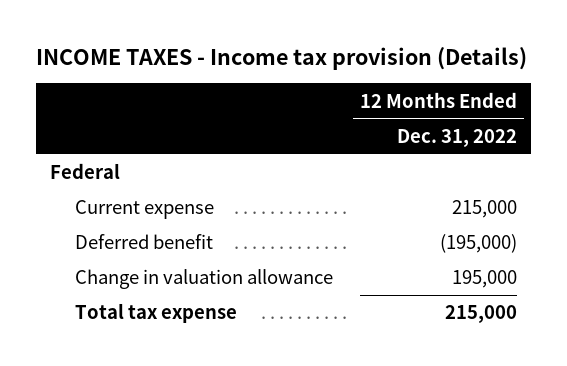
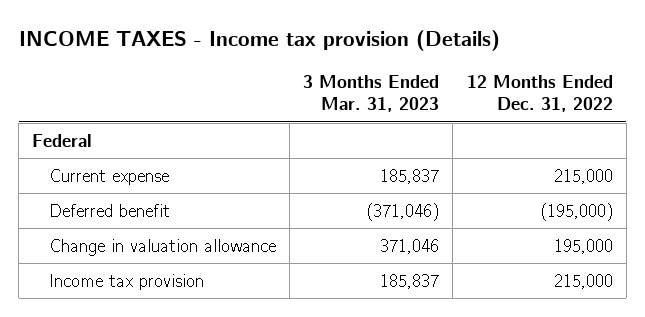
- | 12 Months Ended Dec. 31, 2022
+ | 3 Months Ended Mar. 31, 2023 | 12 Months Ended Dec. 31, 2022
- Total tax expense | 215,000
+ Income tax provision | 185,837 | 215,000

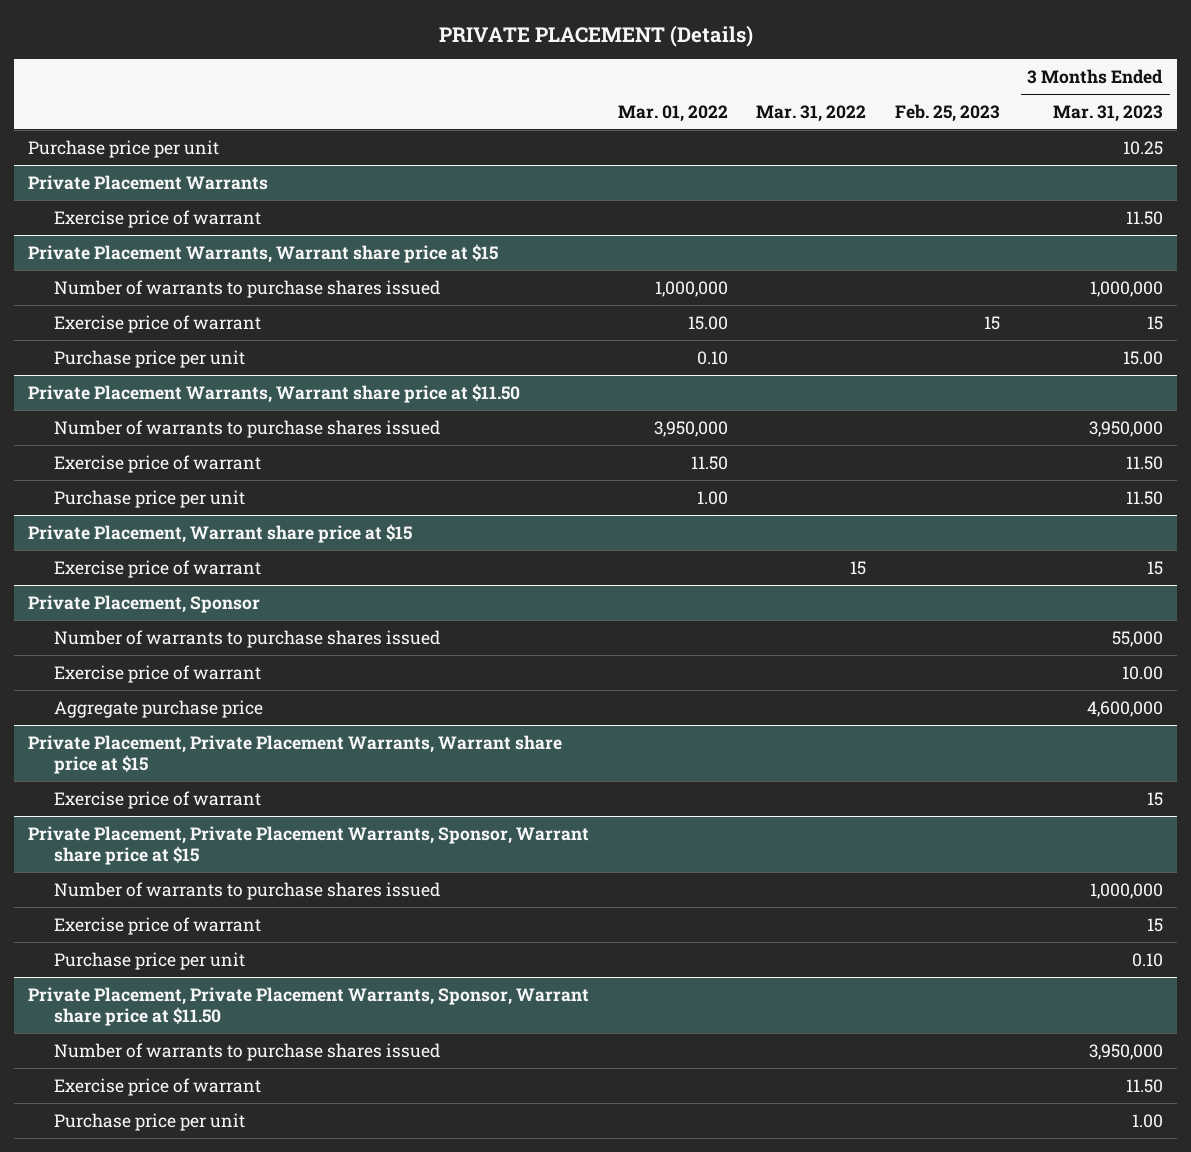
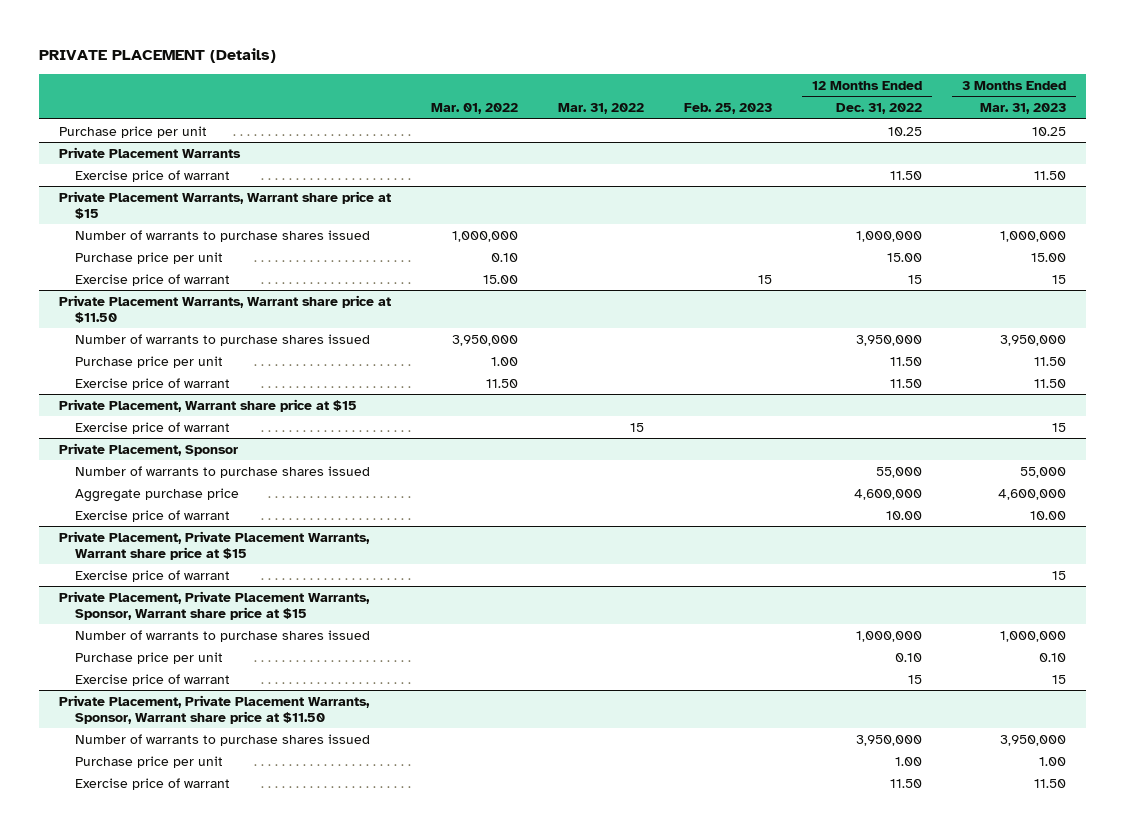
- | Mar. 01, 2022 | Mar. 31, 2022 | Feb. 25, 2023 | 3 Months Ended Mar. 31, 2023
+ | Mar. 01, 2022 | Mar. 31, 2022 | Feb. 25, 2023 | 12 Months Ended Dec. 31, 2022 | 3 Months Ended Mar. 31, 2023
@ Private Placement Warrants, Warrant share price at $15
moved down: Exercise price of warrant | 15.00 | | 15 | 15 | 15
@ Private Placement Warrants, Warrant share price at $11.50
moved down: Exercise price of warrant | 11.50 | | | 11.50 | 11.50
@ Private Placement, Sponsor
moved down: Exercise price of warrant | | | | 10.00 | 10.00
@ Private Placement, Private Placement Warrants, Sponsor, Warrant share price at $15
moved down: Exercise price of warrant | | | | 15 | 15
@ Private Placement, Private Placement Warrants, Sponsor, Warrant share price at $11.50
moved down: Exercise price of warrant | | | | 11.50 | 11.50

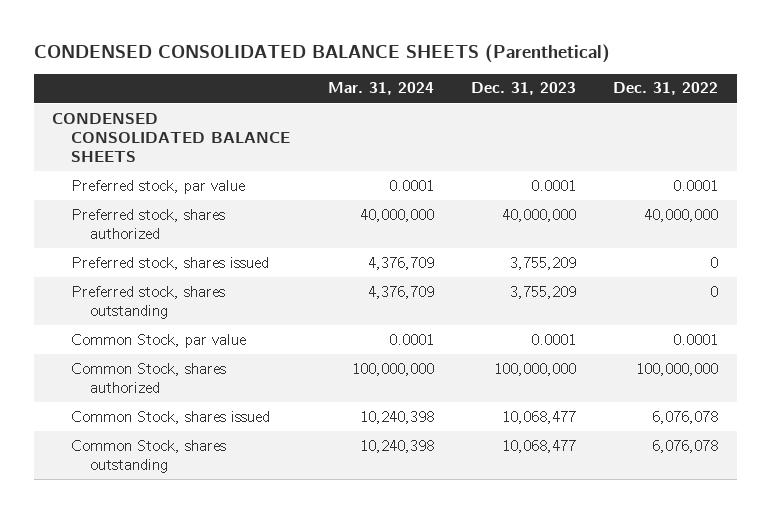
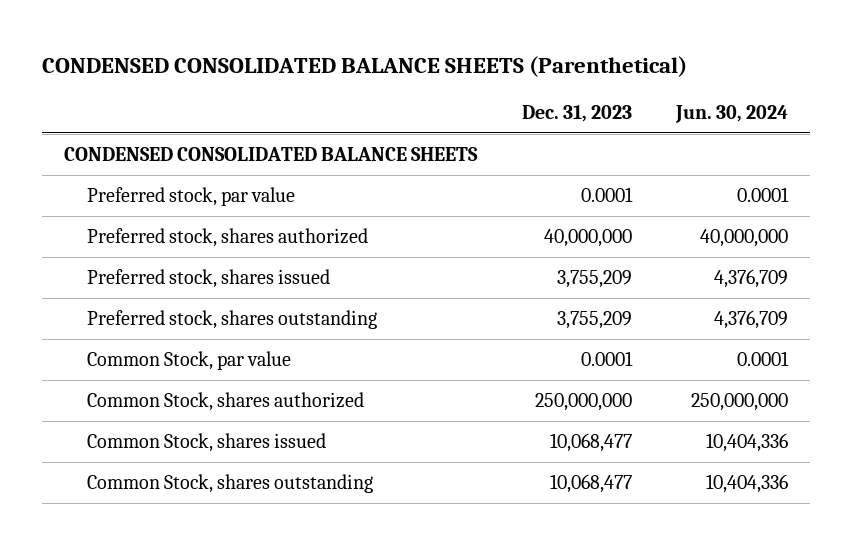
- | Mar. 31, 2024 | Dec. 31, 2023 | Dec. 31, 2022
+ | Dec. 31, 2023 | Jun. 30, 2024
- Common Stock, shares authorized | 100,000,000 | 100,000,000 | 100,000,000
+ Common Stock, shares authorized | 250,000,000 | 250,000,000

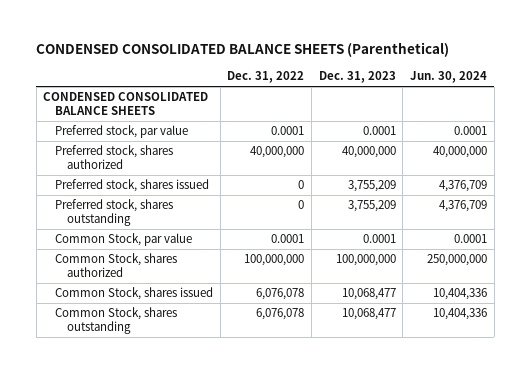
- | Dec. 31, 2023 | Jun. 30, 2024
+ | Dec. 31, 2022 | Dec. 31, 2023 | Jun. 30, 2024
- Common Stock, shares authorized | 250,000,000 | 250,000,000
+ Common Stock, shares authorized | 100,000,000 | 100,000,000 | 250,000,000

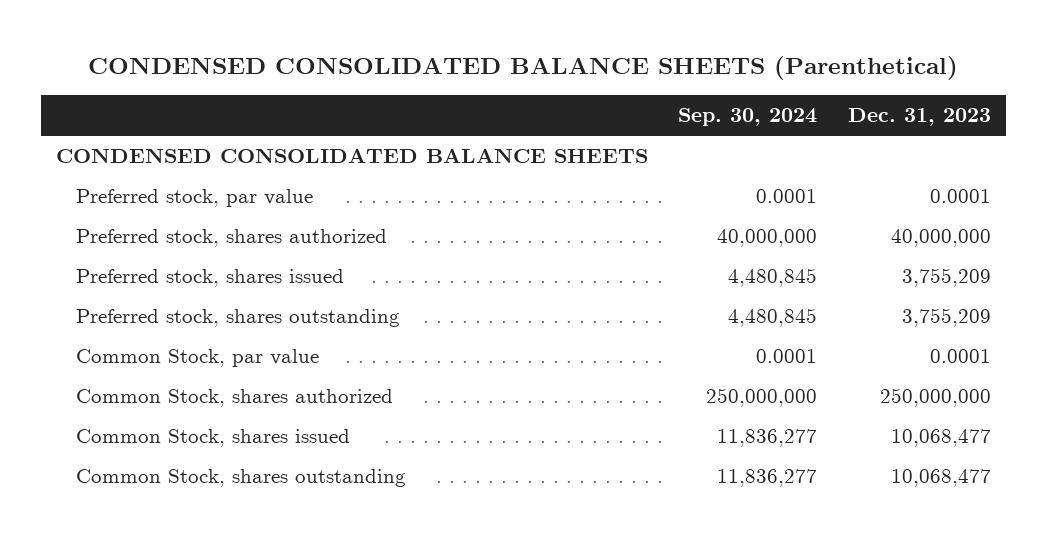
- | Dec. 31, 2022 | Dec. 31, 2023 | Jun. 30, 2024
+ | Sep. 30, 2024 | Dec. 31, 2023
- Common Stock, shares authorized | 100,000,000 | 100,000,000 | 250,000,000
+ Common Stock, shares authorized | 250,000,000 | 250,000,000

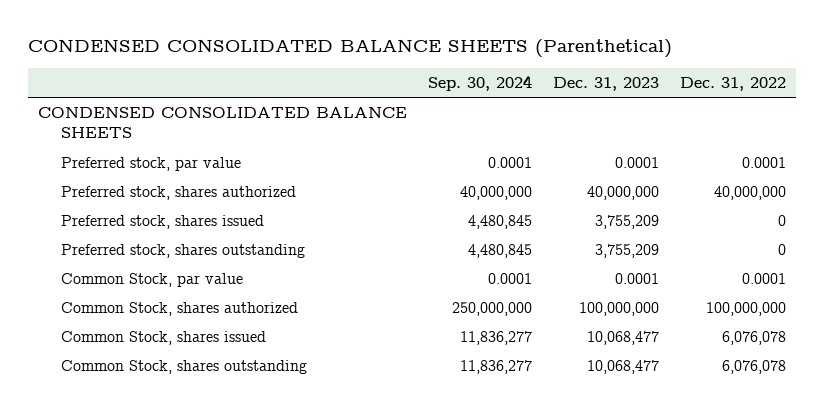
- | Sep. 30, 2024 | Dec. 31, 2023
+ | Sep. 30, 2024 | Dec. 31, 2023 | Dec. 31, 2022
- Common Stock, shares authorized | 250,000,000 | 250,000,000
+ Common Stock, shares authorized | 250,000,000 | 100,000,000 | 100,000,000

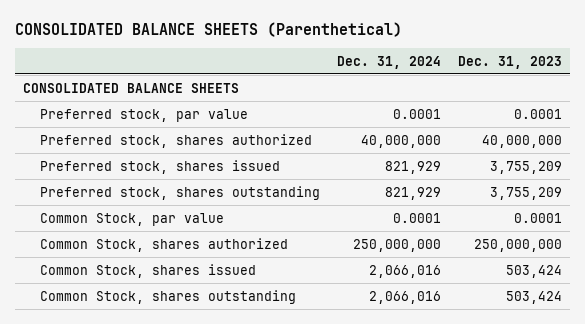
- CONDENSED CONSOLIDATED BALANCE SHEETS (Parenthetical)
+ CONSOLIDATED BALANCE SHEETS (Parenthetical)
- | Sep. 30, 2024 | Dec. 31, 2023 | Dec. 31, 2022
+ | Dec. 31, 2024 | Dec. 31, 2023
- CONDENSED CONSOLIDATED BALANCE SHEETS
+ CONSOLIDATED BALANCE SHEETS
- Common Stock, shares authorized | 250,000,000 | 100,000,000 | 100,000,000
- Common Stock, shares issued | 11,836,277 | 10,068,477 | 6,076,078
- Common Stock, shares outstanding | 11,836,277 | 10,068,477 | 6,076,078
+ Common Stock, shares authorized | 250,000,000 | 250,000,000
+ Common Stock, shares issued | 2,066,016 | 503,424
+ Common Stock, shares outstanding | 2,066,016 | 503,424

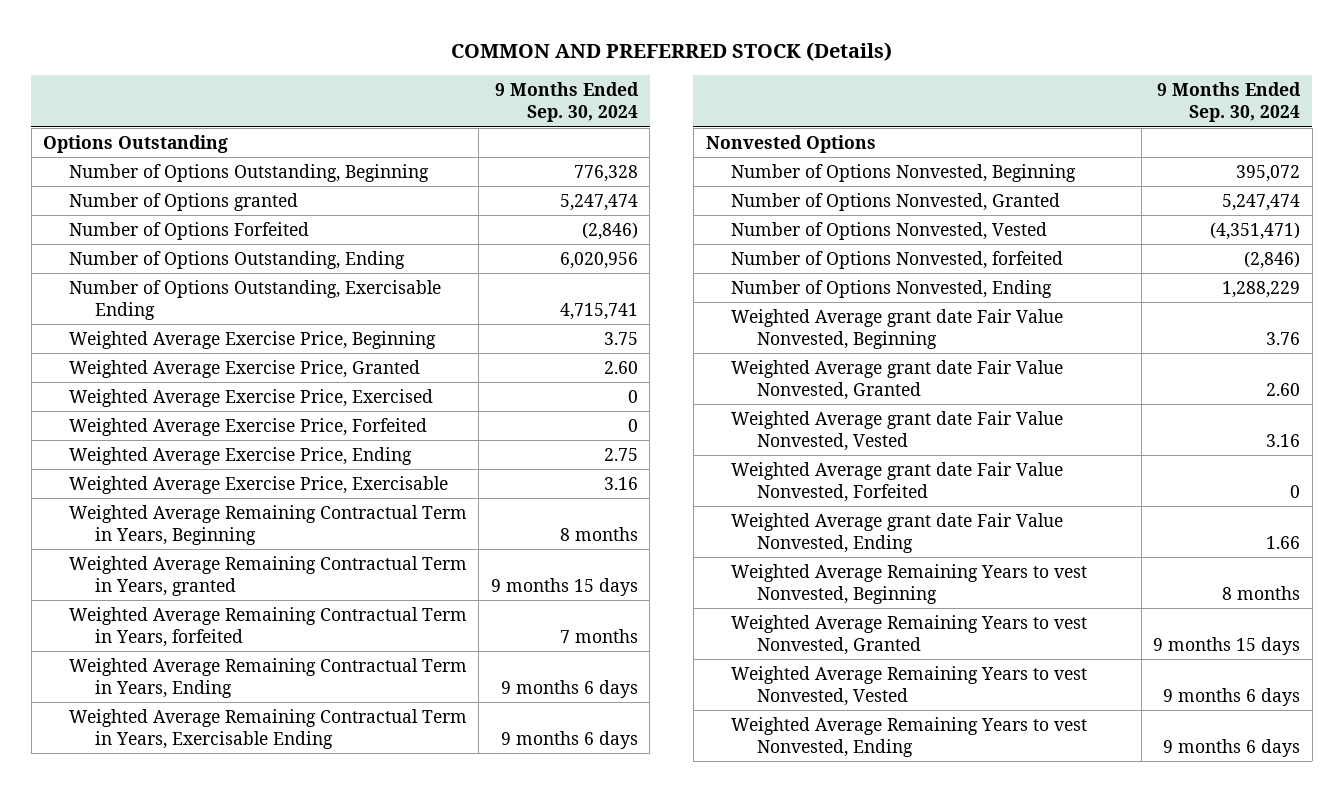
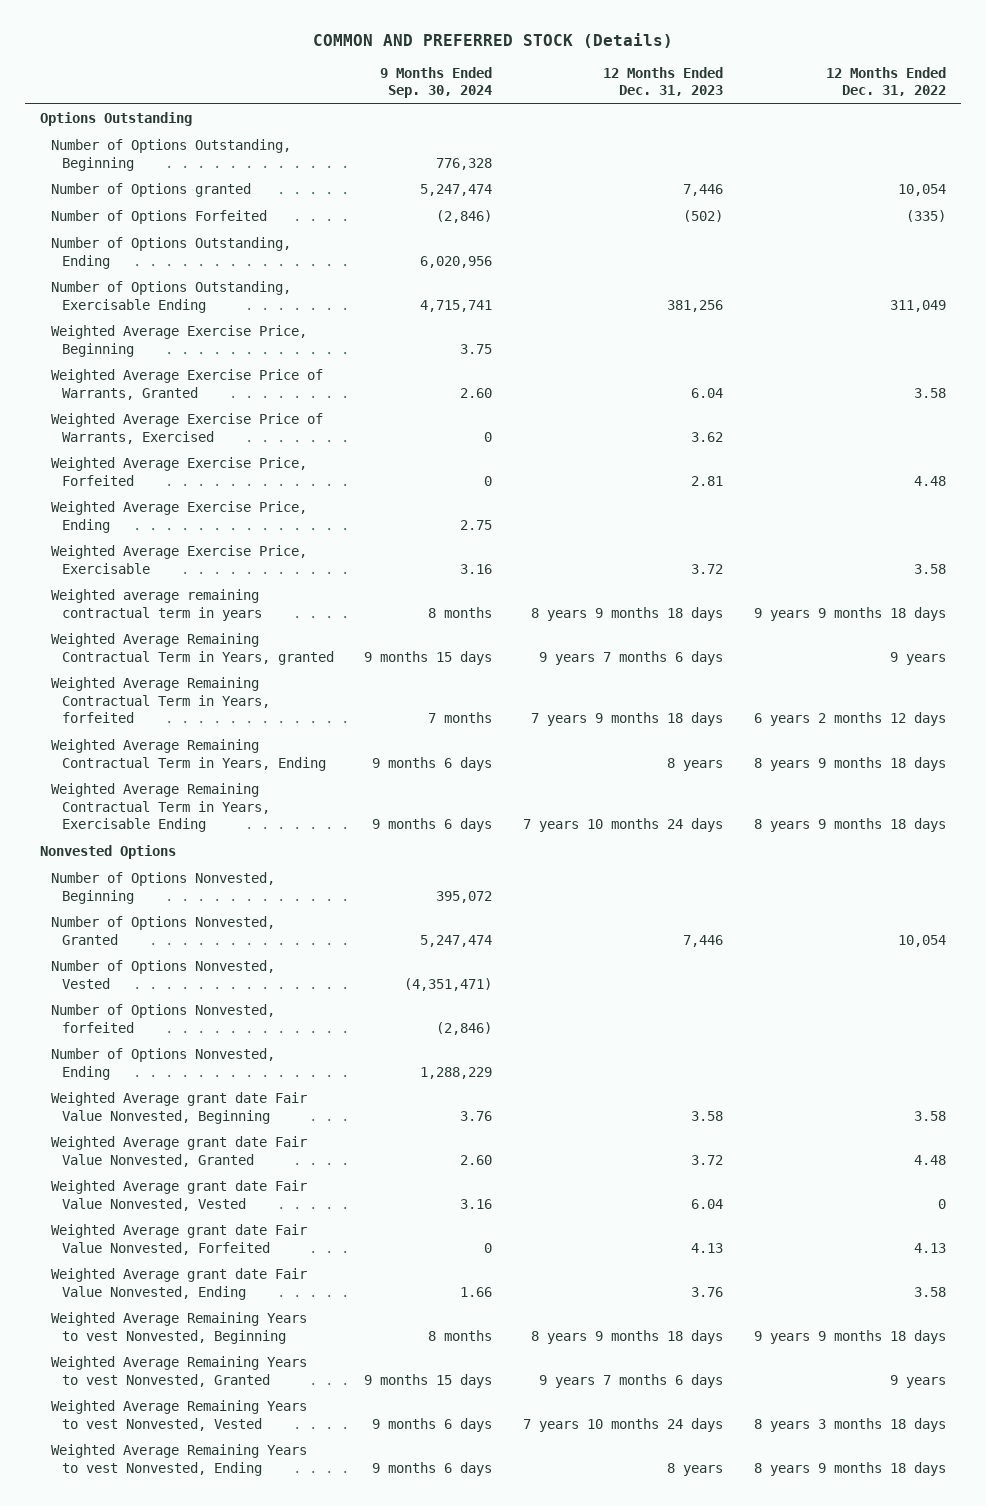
- | 9 Months Ended Sep. 30, 2024
+ | 9 Months Ended Sep. 30, 2024 | 12 Months Ended Dec. 31, 2023 | 12 Months Ended Dec. 31, 2022
- Weighted Average Exercise Price, Granted | 2.60
- Weighted Average Exercise Price, Exercised | 0
+ Weighted Average Exercise Price of Warrants, Granted | 2.60 | 6.04 | 3.58
+ Weighted Average Exercise Price of Warrants, Exercised | 0 | 3.62 |
- Weighted Average Remaining Contractual Term in Years, Beginning | 8 months
+ Weighted average remaining contractual term in years | 8 months | 8 years 9 months 18 days | 9 years 9 months 18 days

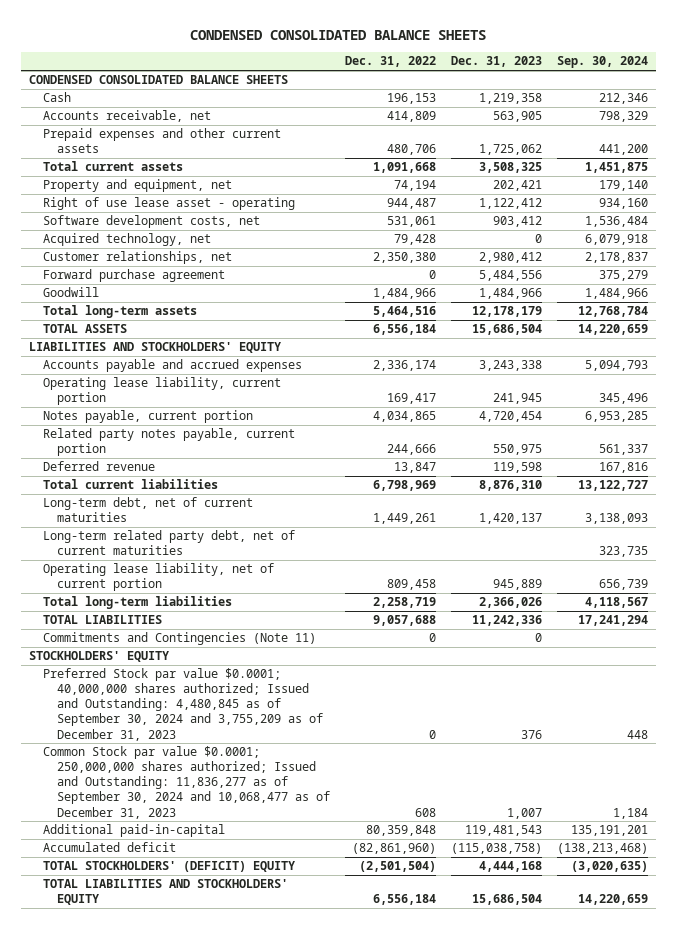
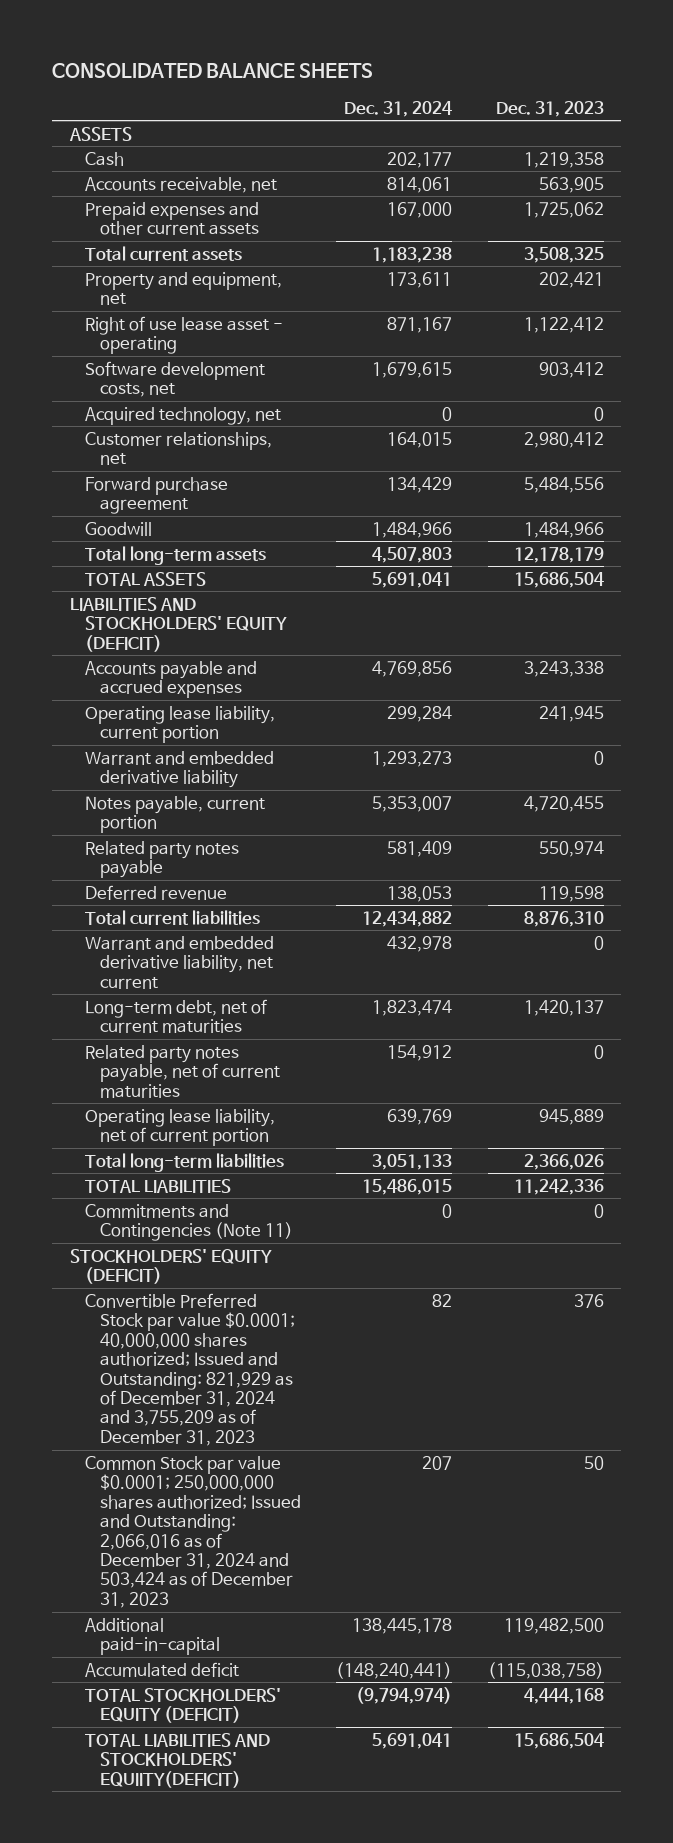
- CONDENSED CONSOLIDATED BALANCE SHEETS
+ CONSOLIDATED BALANCE SHEETS
- | Dec. 31, 2022 | Dec. 31, 2023 | Sep. 30, 2024
+ | Dec. 31, 2024 | Dec. 31, 2023
- CONDENSED CONSOLIDATED BALANCE SHEETS
+ ASSETS
- LIABILITIES AND STOCKHOLDERS' EQUITY
+ LIABILITIES AND STOCKHOLDERS' EQUITY (DEFICIT)
- Notes payable, current portion | 4,034,865 | 4,720,454 | 6,953,285
- Related party notes payable, current portion | 244,666 | 550,975 | 561,337
+ Warrant and embedded derivative liability | 1,293,273 | 0
+ Notes payable, current portion | 5,353,007 | 4,720,455
+ Related party notes payable | 581,409 | 550,974
+ Warrant and embedded derivative liability, net current | 432,978 | 0
- Long-term related party debt, net of current maturities | | | 323,735
+ Related party notes payable, net of current maturities | 154,912 | 0
- STOCKHOLDERS' EQUITY
- Preferred Stock par value $0.0001; 40,000,000 shares authorized; Issued and Outstanding: 4,480,845 as of September 30, 2024 and 3,755,209 as of December 31, 2023 | 0 | 376 | 448
- Common Stock par value $0.0001; 250,000,000 shares authorized; Issued and Outstanding: 11,836,277 as of September 30, 2024 and 10,068,477 as of December 31, 2023 | 608 | 1,007 | 1,184
- Additional paid-in-capital | 80,359,848 | 119,481,543 | 135,191,201
+ STOCKHOLDERS' EQUITY (DEFICIT)
+ Convertible Preferred Stock par value $0.0001; 40,000,000 shares authorized; Issued and Outstanding: 821,929 as of December 31, 2024 and 3,755,209 as of December 31, 2023 | 82 | 376
+ Common Stock par value $0.0001; 250,000,000 shares authorized; Issued and Outstanding: 2,066,016 as of December 31, 2024 and 503,424 as of December 31, 2023 | 207 | 50
+ Additional paid-in-capital | 138,445,178 | 119,482,500
- TOTAL STOCKHOLDERS' (DEFICIT) EQUITY | (2,501,504) | 4,444,168 | (3,020,635)
- TOTAL LIABILITIES AND STOCKHOLDERS' EQUITY | 6,556,184 | 15,686,504 | 14,220,659
+ TOTAL STOCKHOLDERS' EQUITY (DEFICIT) | (9,794,974) | 4,444,168
+ TOTAL LIABILITIES AND STOCKHOLDERS' EQUIITY(DEFICIT) | 5,691,041 | 15,686,504

